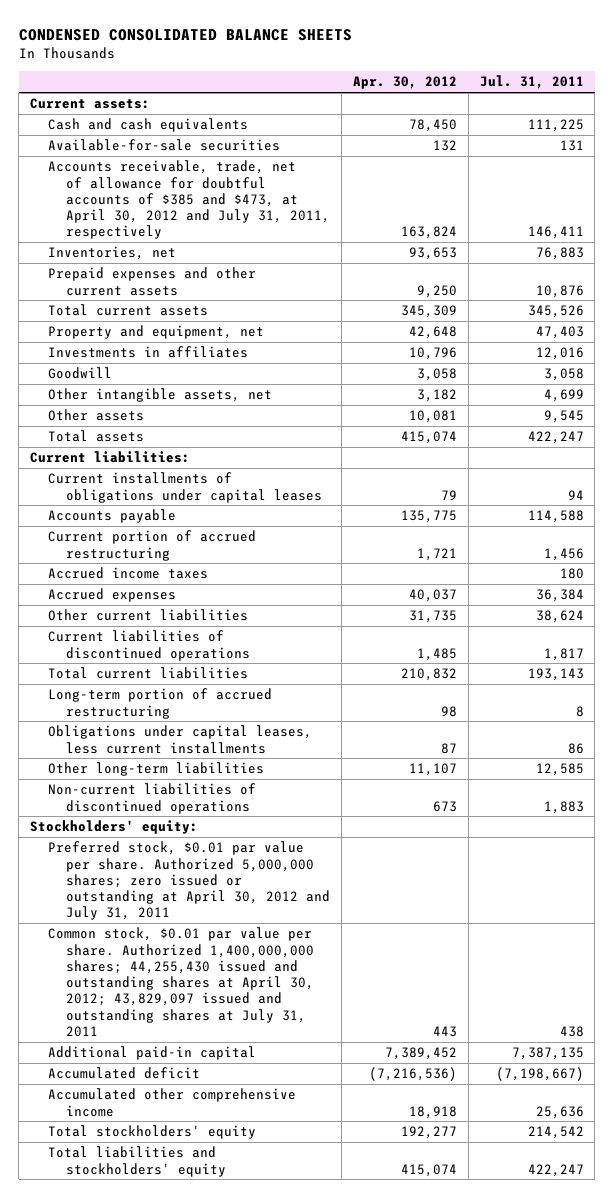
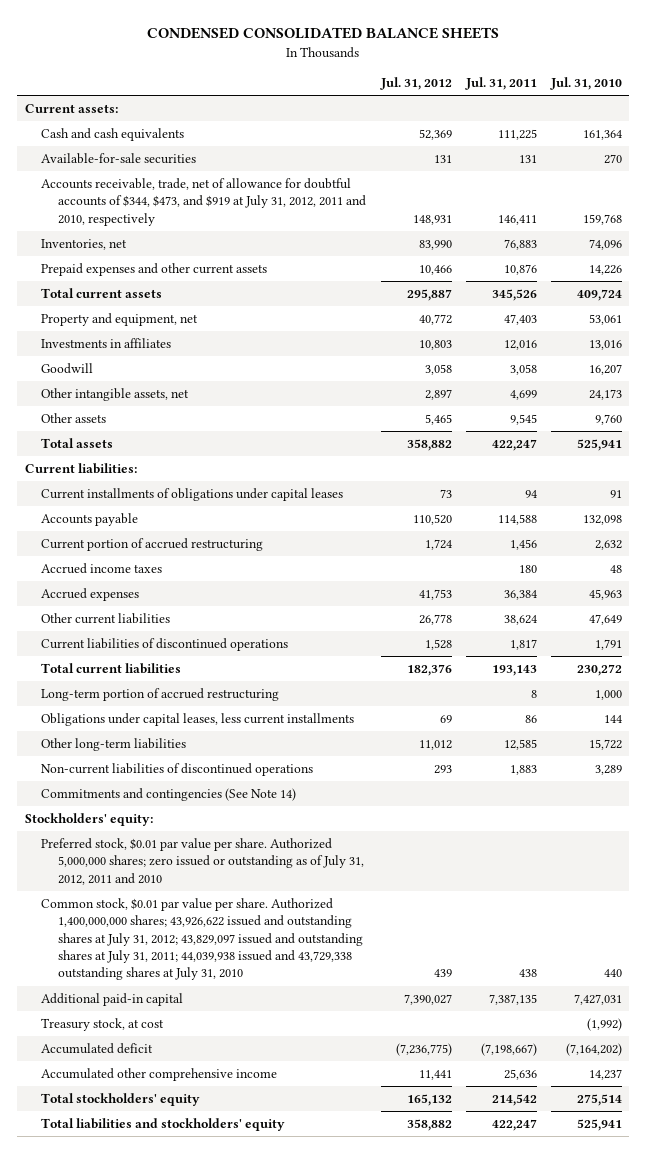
- | Apr. 30, 2012 | Jul. 31, 2011
+ | Jul. 31, 2012 | Jul. 31, 2011 | Jul. 31, 2010
- Accounts receivable, trade, net of allowance for doubtful accounts of $385 and $473, at April 30, 2012 and July 31, 2011, respectively | 163,824 | 146,411
+ Accounts receivable, trade, net of allowance for doubtful accounts of $344, $473, and $919 at July 31, 2012, 2011 and 2010, respectively | 148,931 | 146,411 | 159,768
+ Commitments and contingencies (See Note 14)
- Preferred stock, $0.01 par value per share. Authorized 5,000,000 shares; zero issued or outstanding at April 30, 2012 and July 31, 2011
- Common stock, $0.01 par value per share. Authorized 1,400,000,000 shares; 44,255,430 issued and outstanding shares at April 30, 2012; 43,829,097 issued and outstanding shares at July 31, 2011 | 443 | 438
+ Preferred stock, $0.01 par value per share. Authorized 5,000,000 shares; zero issued or outstanding as of July 31, 2012, 2011 and 2010
+ Common stock, $0.01 par value per share. Authorized 1,400,000,000 shares; 43,926,622 issued and outstanding shares at July 31, 2012; 43,829,097 issued and outstanding shares at July 31, 2011; 44,039,938 issued and 43,729,338 outstanding shares at July 31, 2010 | 439 | 438 | 440
+ Treasury stock, at cost | | | (1,992)

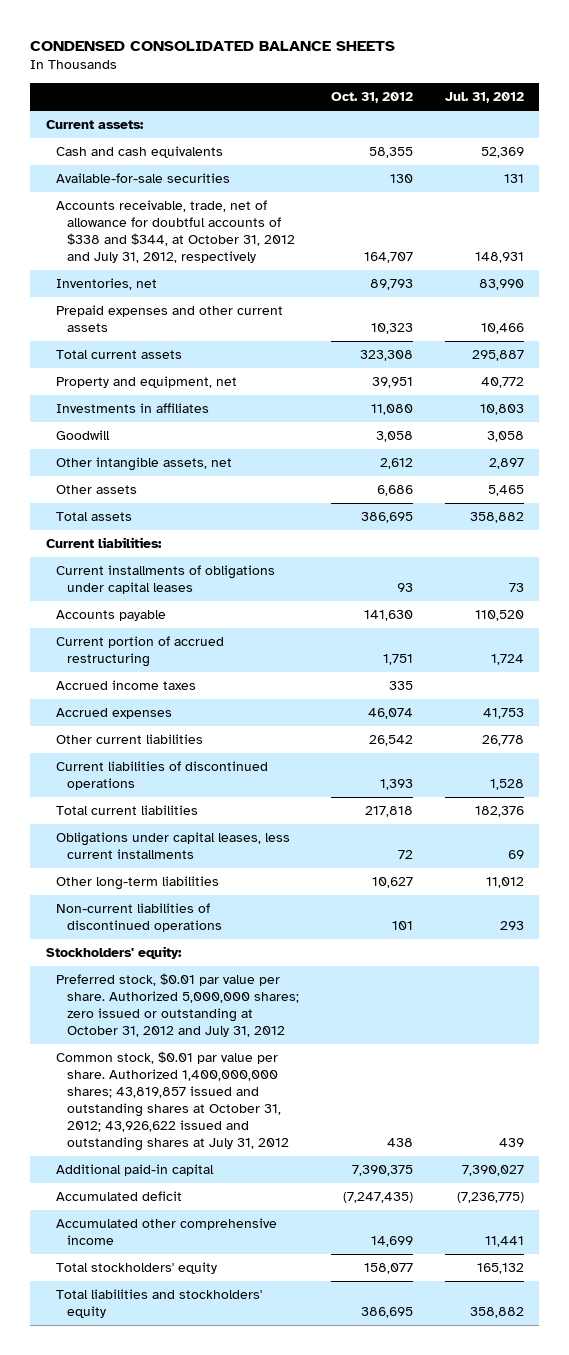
- | Jul. 31, 2012 | Jul. 31, 2011 | Jul. 31, 2010
+ | Oct. 31, 2012 | Jul. 31, 2012
- Accounts receivable, trade, net of allowance for doubtful accounts of $344, $473, and $919 at July 31, 2012, 2011 and 2010, respectively | 148,931 | 146,411 | 159,768
+ Accounts receivable, trade, net of allowance for doubtful accounts of $338 and $344, at October 31, 2012 and July 31, 2012, respectively | 164,707 | 148,931
- Long-term portion of accrued restructuring | | 8 | 1,000
- Commitments and contingencies (See Note 14)
- Preferred stock, $0.01 par value per share. Authorized 5,000,000 shares; zero issued or outstanding as of July 31, 2012, 2011 and 2010
- Common stock, $0.01 par value per share. Authorized 1,400,000,000 shares; 43,926,622 issued and outstanding shares at July 31, 2012; 43,829,097 issued and outstanding shares at July 31, 2011; 44,039,938 issued and 43,729,338 outstanding shares at July 31, 2010 | 439 | 438 | 440
+ Preferred stock, $0.01 par value per share. Authorized 5,000,000 shares; zero issued or outstanding at October 31, 2012 and July 31, 2012
+ Common stock, $0.01 par value per share. Authorized 1,400,000,000 shares; 43,819,857 issued and outstanding shares at October 31, 2012; 43,926,622 issued and outstanding shares at July 31, 2012 | 438 | 439
- Treasury stock, at cost | | | (1,992)

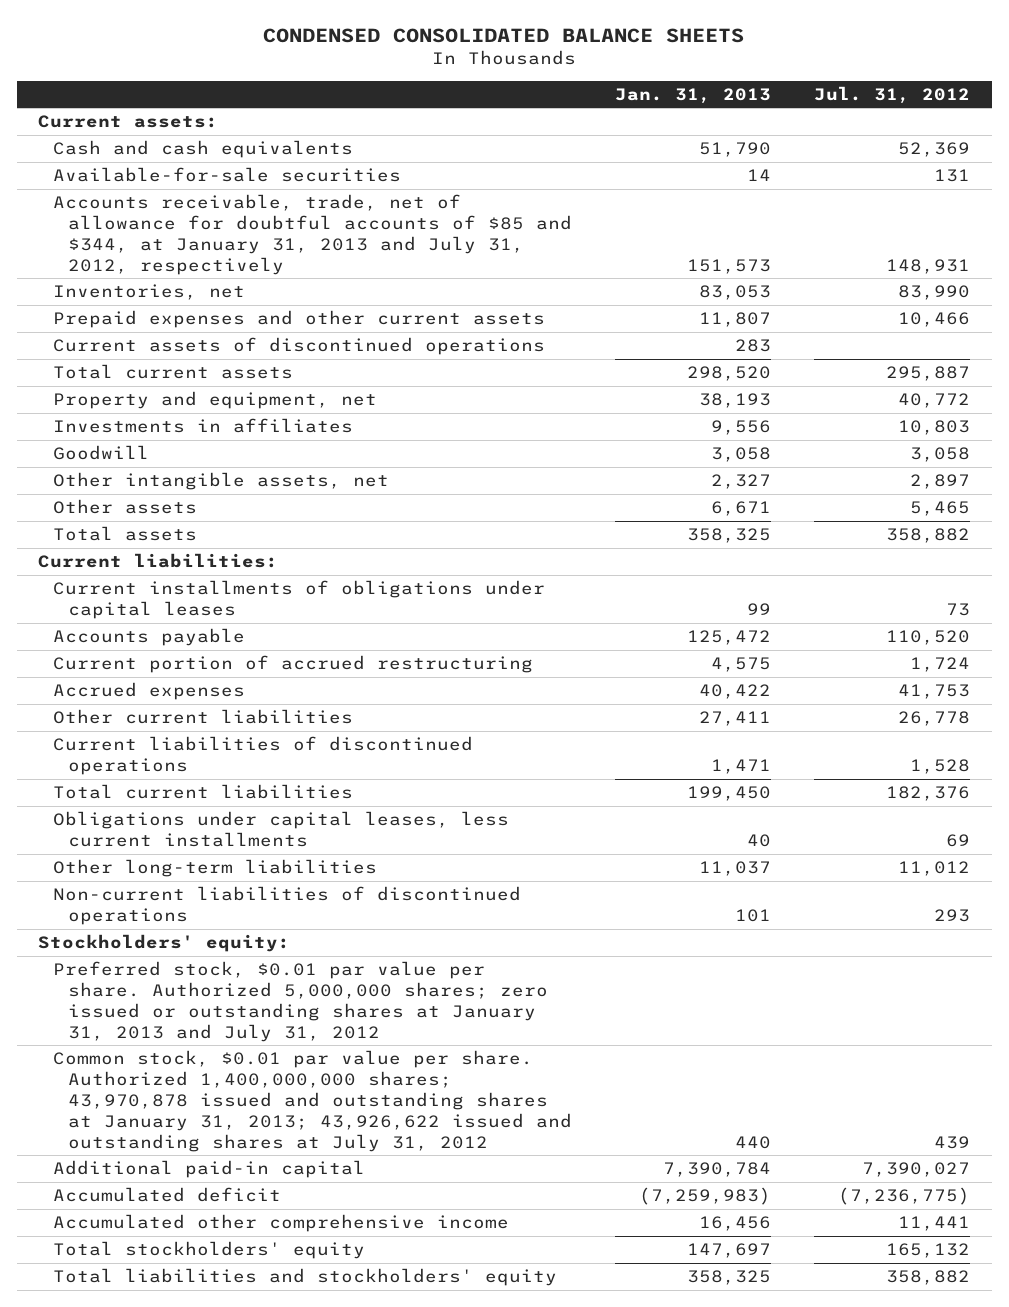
- | Oct. 31, 2012 | Jul. 31, 2012
+ | Jan. 31, 2013 | Jul. 31, 2012
- Accounts receivable, trade, net of allowance for doubtful accounts of $338 and $344, at October 31, 2012 and July 31, 2012, respectively | 164,707 | 148,931
+ Accounts receivable, trade, net of allowance for doubtful accounts of $85 and $344, at January 31, 2013 and July 31, 2012, respectively | 151,573 | 148,931
+ Current assets of discontinued operations | 283 |
- Accrued income taxes | 335 |
- Preferred stock, $0.01 par value per share. Authorized 5,000,000 shares; zero issued or outstanding at October 31, 2012 and July 31, 2012
- Common stock, $0.01 par value per share. Authorized 1,400,000,000 shares; 43,819,857 issued and outstanding shares at October 31, 2012; 43,926,622 issued and outstanding shares at July 31, 2012 | 438 | 439
+ Preferred stock, $0.01 par value per share. Authorized 5,000,000 shares; zero issued or outstanding shares at January 31, 2013 and July 31, 2012
+ Common stock, $0.01 par value per share. Authorized 1,400,000,000 shares; 43,970,878 issued and outstanding shares at January 31, 2013; 43,926,622 issued and outstanding shares at July 31, 2012 | 440 | 439

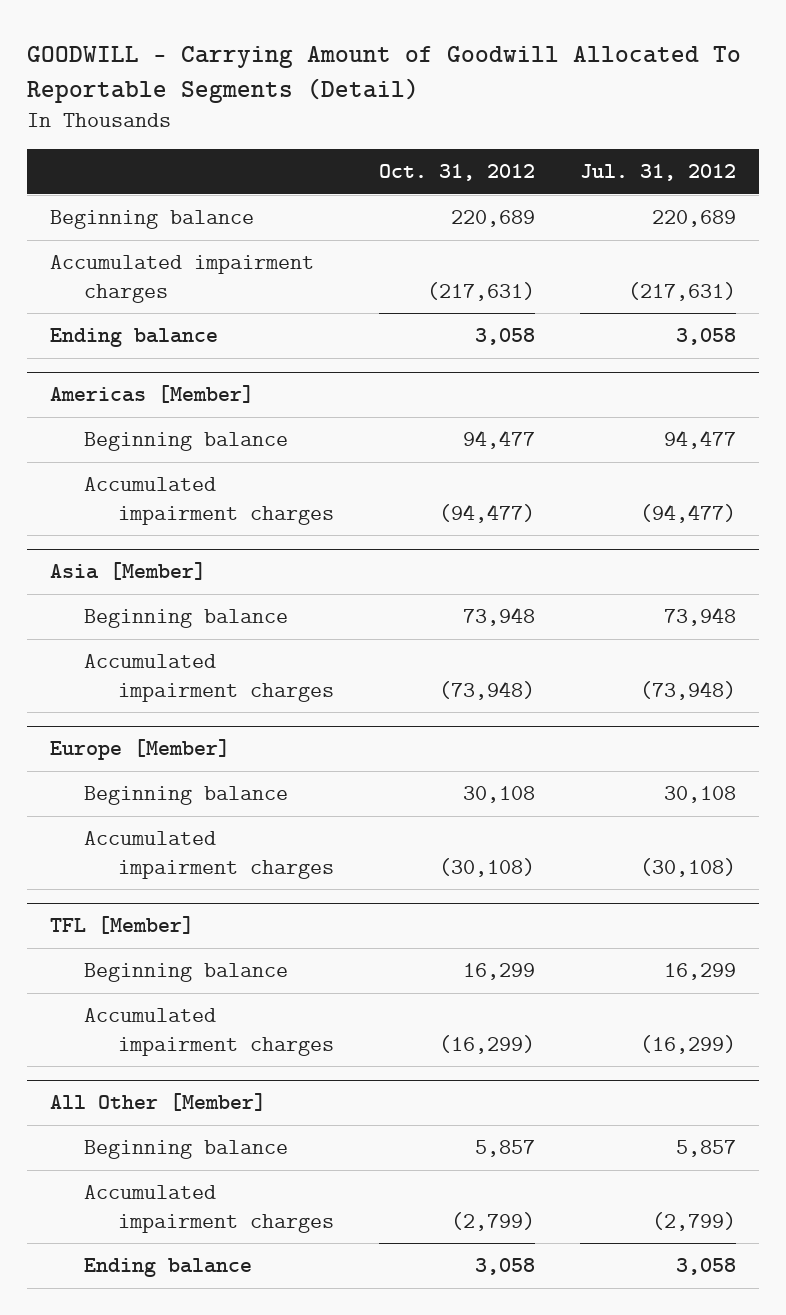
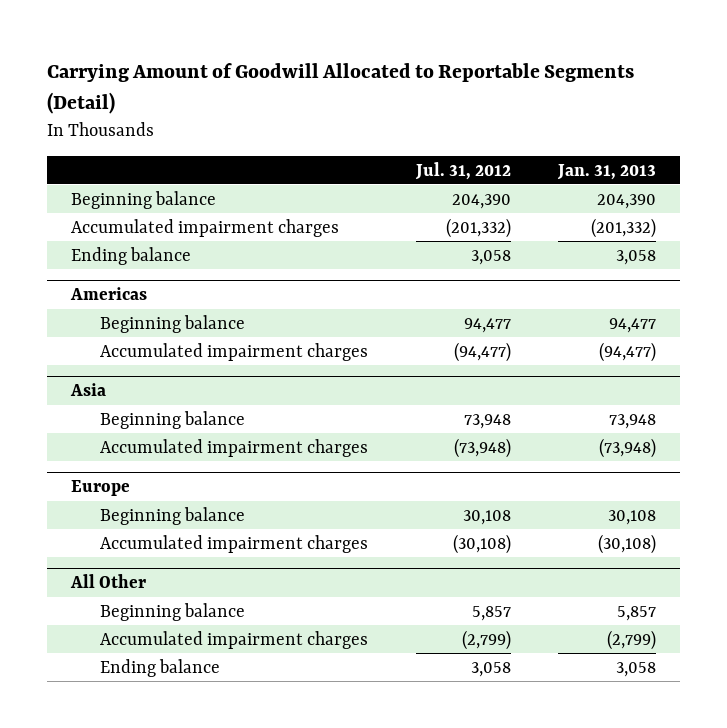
- GOODWILL - Carrying Amount of Goodwill Allocated To Reportable Segments (Detail)
+ Carrying Amount of Goodwill Allocated to Reportable Segments (Detail)
- | Oct. 31, 2012 | Jul. 31, 2012
+ | Jul. 31, 2012 | Jan. 31, 2013
- Beginning balance | 220,689 | 220,689
- Accumulated impairment charges | (217,631) | (217,631)
+ Beginning balance | 204,390 | 204,390
+ Accumulated impairment charges | (201,332) | (201,332)
- Americas [Member]
+ Americas
- Asia [Member]
+ Asia
- Europe [Member]
+ Europe
- TFL [Member]
- Beginning balance | 16,299 | 16,299
- Accumulated impairment charges | (16,299) | (16,299)
- All Other [Member]
+ All Other

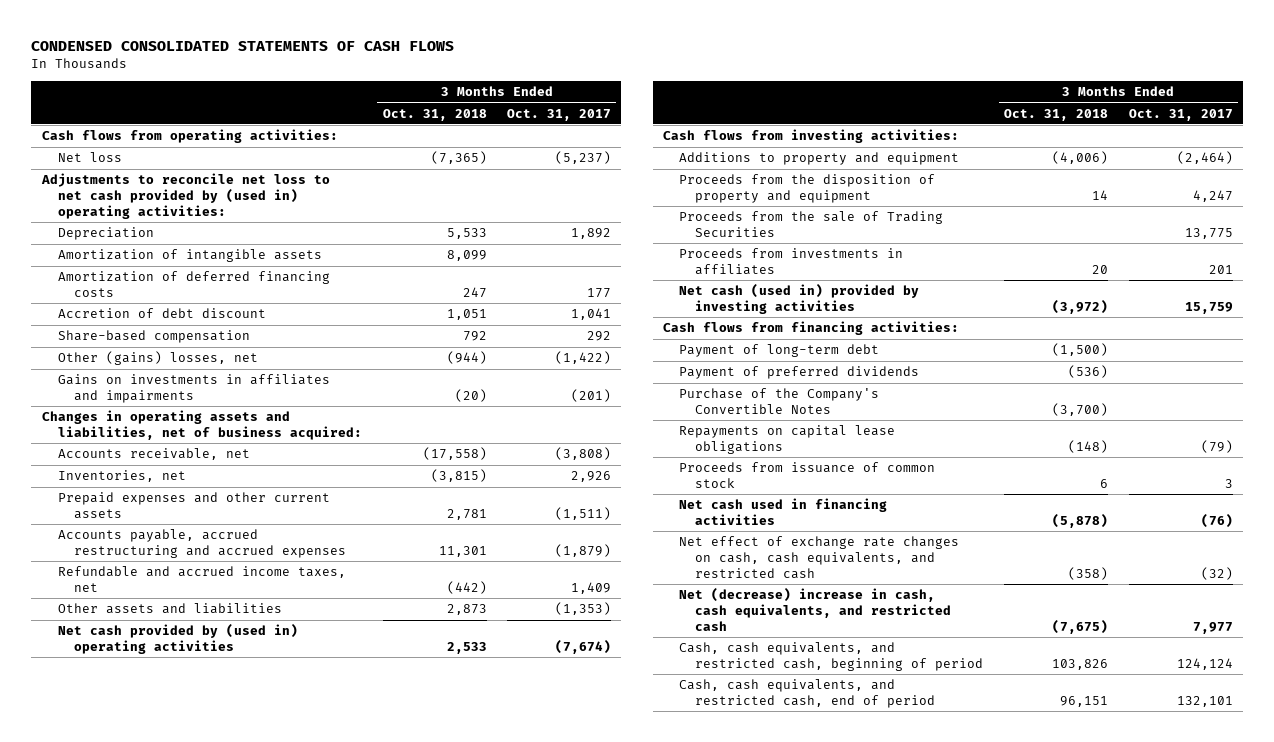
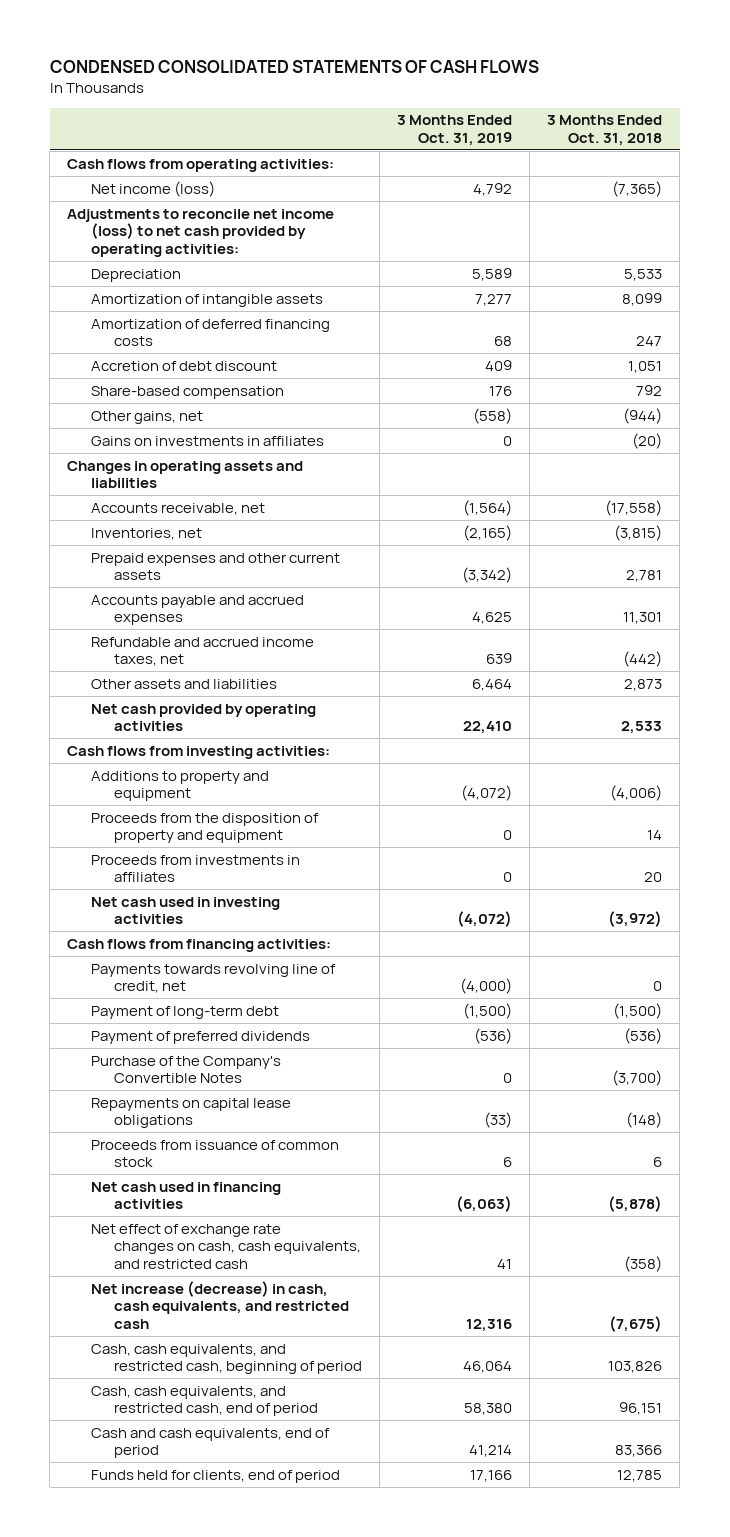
- | 3 Months Ended Oct. 31, 2018 | 3 Months Ended Oct. 31, 2017
+ | 3 Months Ended Oct. 31, 2019 | 3 Months Ended Oct. 31, 2018
- Net loss | (7,365) | (5,237)
- Adjustments to reconcile net loss to net cash provided by (used in) operating activities:
+ Net income (loss) | 4,792 | (7,365)
+ Adjustments to reconcile net income (loss) to net cash provided by operating activities:
- Other (gains) losses, net | (944) | (1,422)
- Gains on investments in affiliates and impairments | (20) | (201)
- Changes in operating assets and liabilities, net of business acquired:
+ Other gains, net | (558) | (944)
+ Gains on investments in affiliates | 0 | (20)
+ Changes in operating assets and liabilities
- Accounts payable, accrued restructuring and accrued expenses | 11,301 | (1,879)
+ Accounts payable and accrued expenses | 4,625 | 11,301
- Net cash provided by (used in) operating activities | 2,533 | (7,674)
+ Net cash provided by operating activities | 22,410 | 2,533
- Proceeds from the sale of Trading Securities | | 13,775
- Net cash (used in) provided by investing activities | (3,972) | 15,759
+ Net cash used in investing activities | (4,072) | (3,972)
+ Payments towards revolving line of credit, net | (4,000) | 0
- Net (decrease) increase in cash, cash equivalents, and restricted cash | (7,675) | 7,977
+ Net increase (decrease) in cash, cash equivalents, and restricted cash | 12,316 | (7,675)
+ Cash and cash equivalents, end of period | 41,214 | 83,366
+ Funds held for clients, end of period | 17,166 | 12,785

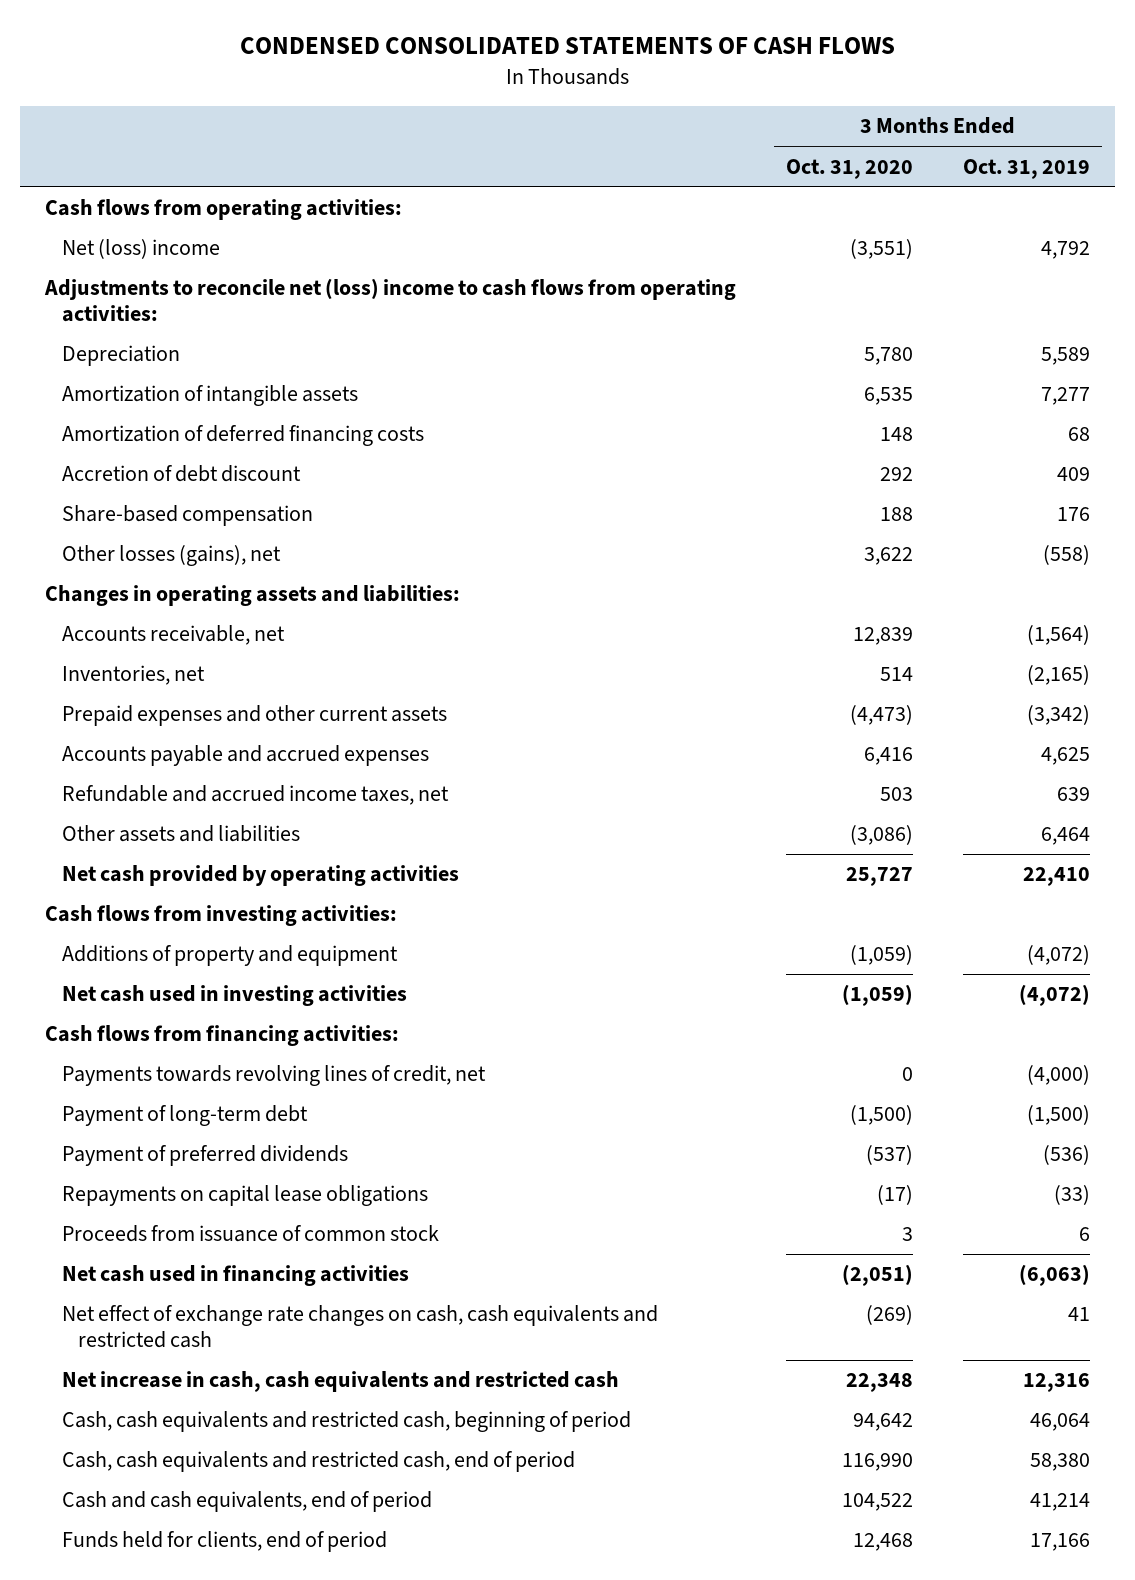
- | 3 Months Ended Oct. 31, 2019 | 3 Months Ended Oct. 31, 2018
+ | 3 Months Ended Oct. 31, 2020 | 3 Months Ended Oct. 31, 2019
- Net income (loss) | 4,792 | (7,365)
- Adjustments to reconcile net income (loss) to net cash provided by operating activities:
+ Net (loss) income | (3,551) | 4,792
+ Adjustments to reconcile net (loss) income to cash flows from operating activities:
- Other gains, net | (558) | (944)
- Gains on investments in affiliates | 0 | (20)
- Changes in operating assets and liabilities
+ Other losses (gains), net | 3,622 | (558)
+ Changes in operating assets and liabilities:
- Additions to property and equipment | (4,072) | (4,006)
- Proceeds from the disposition of property and equipment | 0 | 14
- Proceeds from investments in affiliates | 0 | 20
+ Additions of property and equipment | (1,059) | (4,072)
- Payments towards revolving line of credit, net | (4,000) | 0
+ Payments towards revolving lines of credit, net | 0 | (4,000)
- Purchase of the Company's Convertible Notes | 0 | (3,700)
- Net effect of exchange rate changes on cash, cash equivalents, and restricted cash | 41 | (358)
- Net increase (decrease) in cash, cash equivalents, and restricted cash | 12,316 | (7,675)
- Cash, cash equivalents, and restricted cash, beginning of period | 46,064 | 103,826
- Cash, cash equivalents, and restricted cash, end of period | 58,380 | 96,151
+ Net effect of exchange rate changes on cash, cash equivalents and restricted cash | (269) | 41
+ Net increase in cash, cash equivalents and restricted cash | 22,348 | 12,316
+ Cash, cash equivalents and restricted cash, beginning of period | 94,642 | 46,064
+ Cash, cash equivalents and restricted cash, end of period | 116,990 | 58,380

